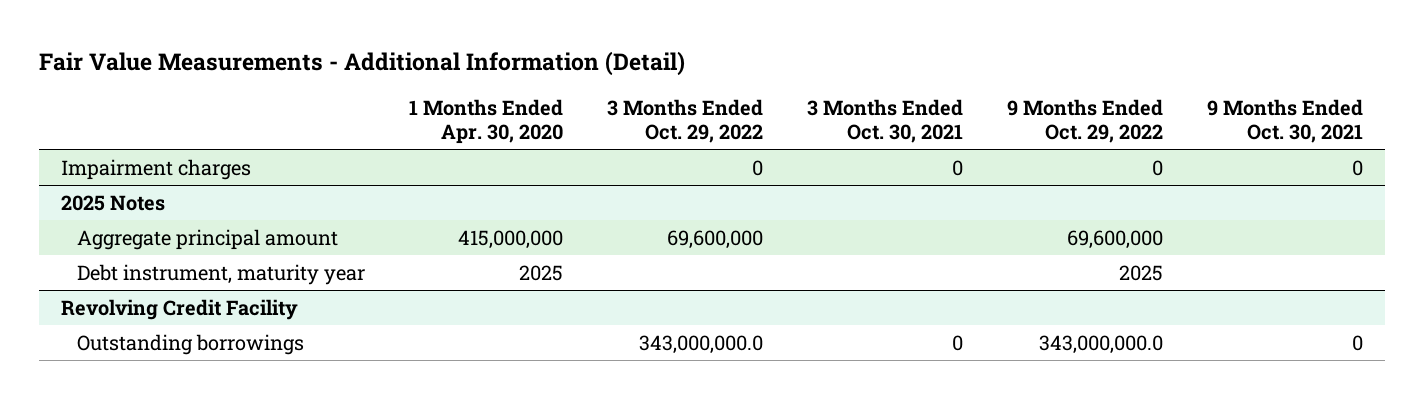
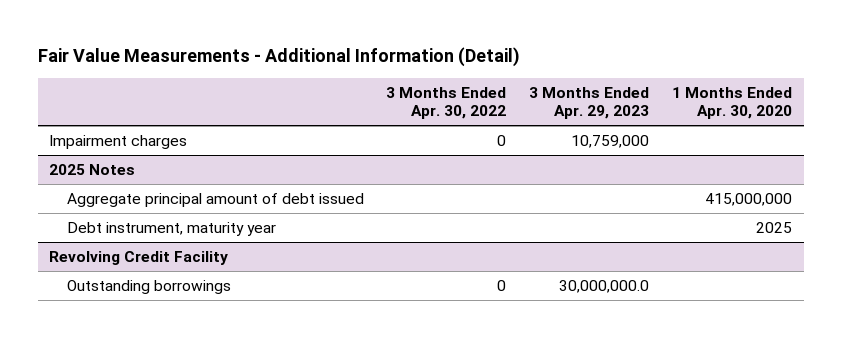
- | 1 Months Ended Apr. 30, 2020 | 3 Months Ended Oct. 29, 2022 | 3 Months Ended Oct. 30, 2021 | 9 Months Ended Oct. 29, 2022 | 9 Months Ended Oct. 30, 2021
+ | 3 Months Ended Apr. 30, 2022 | 3 Months Ended Apr. 29, 2023 | 1 Months Ended Apr. 30, 2020
@ 2025 Notes
- Aggregate principal amount | 415,000,000 | 69,600,000 | | 69,600,000 |
+ Aggregate principal amount of debt issued | | | 415,000,000

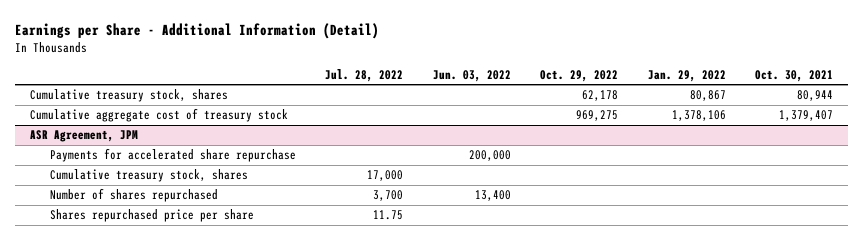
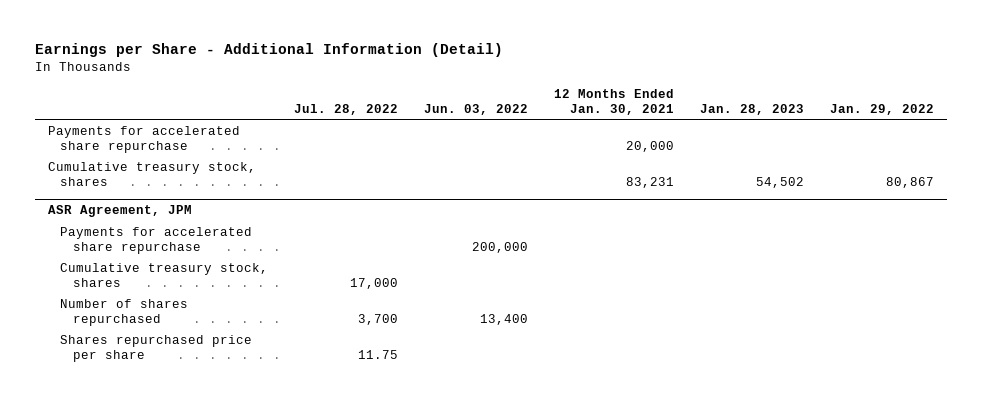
- | Jul. 28, 2022 | Jun. 03, 2022 | Oct. 29, 2022 | Jan. 29, 2022 | Oct. 30, 2021
+ | Jul. 28, 2022 | Jun. 03, 2022 | 12 Months Ended Jan. 30, 2021 | Jan. 28, 2023 | Jan. 29, 2022
+ Payments for accelerated share repurchase | | | 20,000 | |
- Cumulative aggregate cost of treasury stock | | | 969,275 | 1,378,106 | 1,379,407

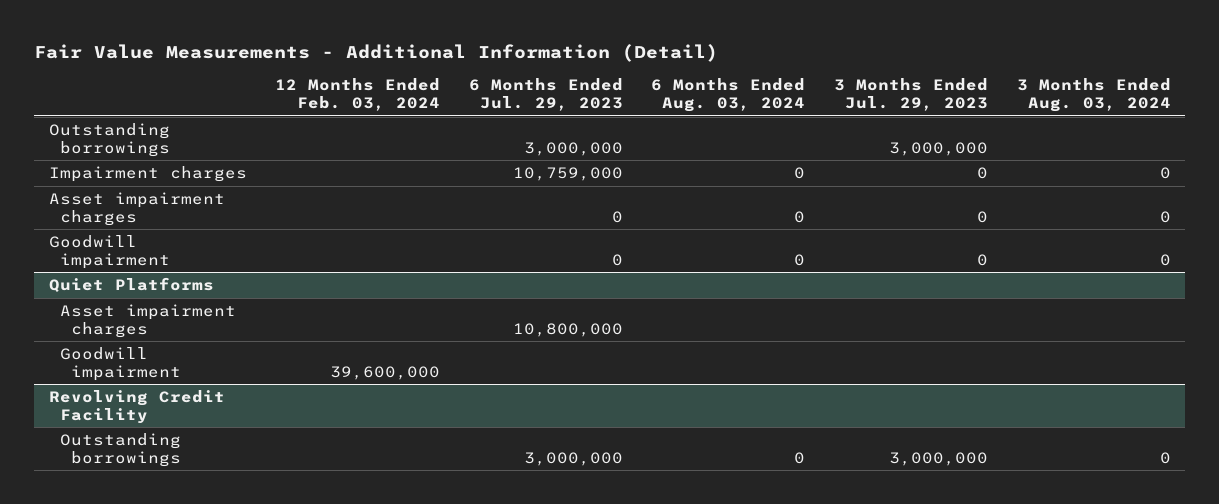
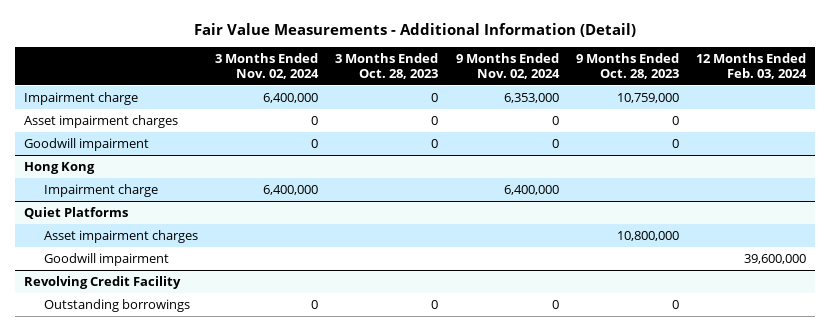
- | 12 Months Ended Feb. 03, 2024 | 6 Months Ended Jul. 29, 2023 | 6 Months Ended Aug. 03, 2024 | 3 Months Ended Jul. 29, 2023 | 3 Months Ended Aug. 03, 2024
+ | 3 Months Ended Nov. 02, 2024 | 3 Months Ended Oct. 28, 2023 | 9 Months Ended Nov. 02, 2024 | 9 Months Ended Oct. 28, 2023 | 12 Months Ended Feb. 03, 2024
- Outstanding borrowings | | 3,000,000 | | 3,000,000 |
- Impairment charges | | 10,759,000 | 0 | 0 | 0
+ Impairment charge | 6,400,000 | 0 | 6,353,000 | 10,759,000 |
+ Hong Kong
+ Impairment charge | 6,400,000 | | 6,400,000 | |

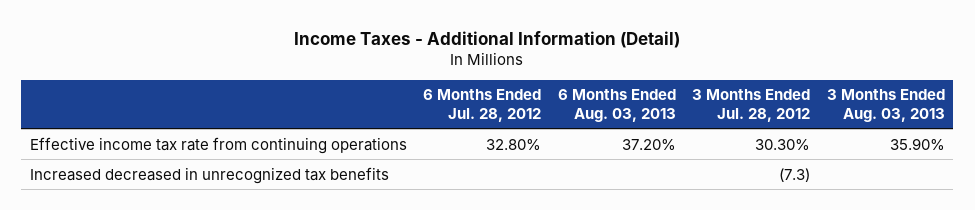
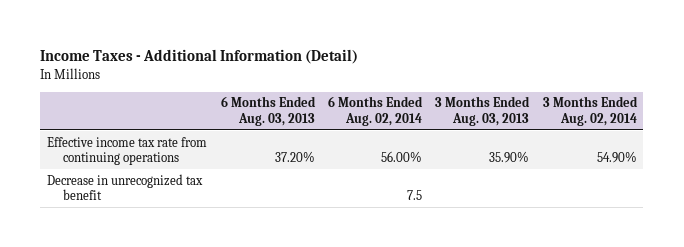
- | 6 Months Ended Jul. 28, 2012 | 6 Months Ended Aug. 03, 2013 | 3 Months Ended Jul. 28, 2012 | 3 Months Ended Aug. 03, 2013
+ | 6 Months Ended Aug. 03, 2013 | 6 Months Ended Aug. 02, 2014 | 3 Months Ended Aug. 03, 2013 | 3 Months Ended Aug. 02, 2014
- Increased decreased in unrecognized tax benefits | | | (7.3) |
+ Decrease in unrecognized tax benefit | | 7.5 | |

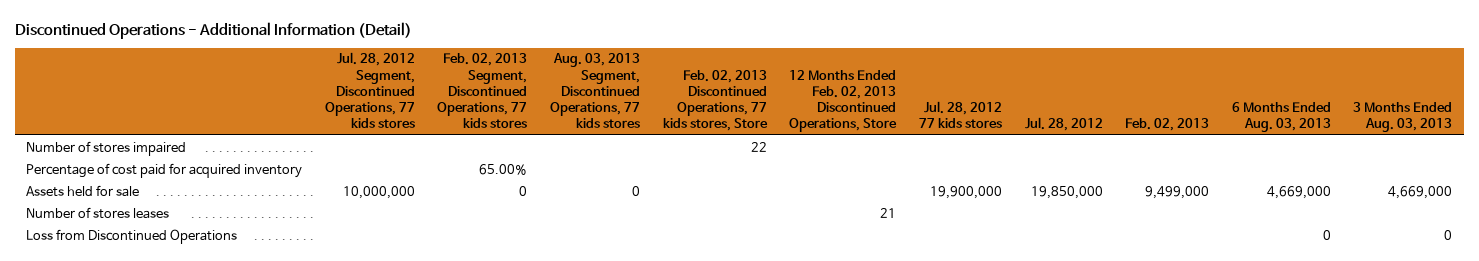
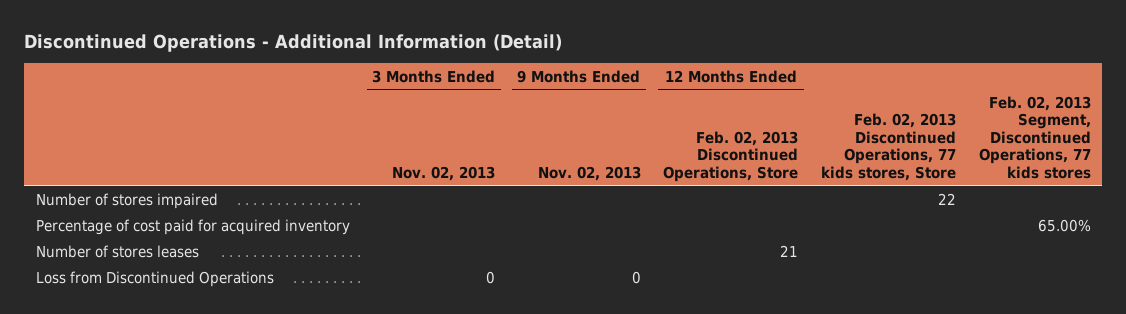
- | Jul. 28, 2012 Segment, Discontinued Operations, 77 kids stores | Feb. 02, 2013 Segment, Discontinued Operations, 77 kids stores | Aug. 03, 2013 Segment, Discontinued Operations, 77 kids stores | Feb. 02, 2013 Discontinued Operations, 77 kids stores, Store | 12 Months Ended Feb. 02, 2013 Discontinued Operations, Store | Jul. 28, 2012 77 kids stores | Jul. 28, 2012 | Feb. 02, 2013 | 6 Months Ended Aug. 03, 2013 | 3 Months Ended Aug. 03, 2013
+ | 3 Months Ended Nov. 02, 2013 | 9 Months Ended Nov. 02, 2013 | 12 Months Ended Feb. 02, 2013 Discontinued Operations, Store | Feb. 02, 2013 Discontinued Operations, 77 kids stores, Store | Feb. 02, 2013 Segment, Discontinued Operations, 77 kids stores
- Assets held for sale | 10,000,000 | 0 | 0 | | | 19,900,000 | 19,850,000 | 9,499,000 | 4,669,000 | 4,669,000

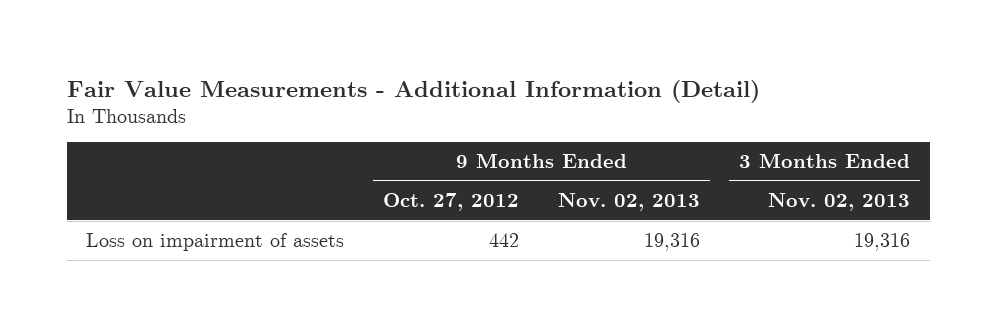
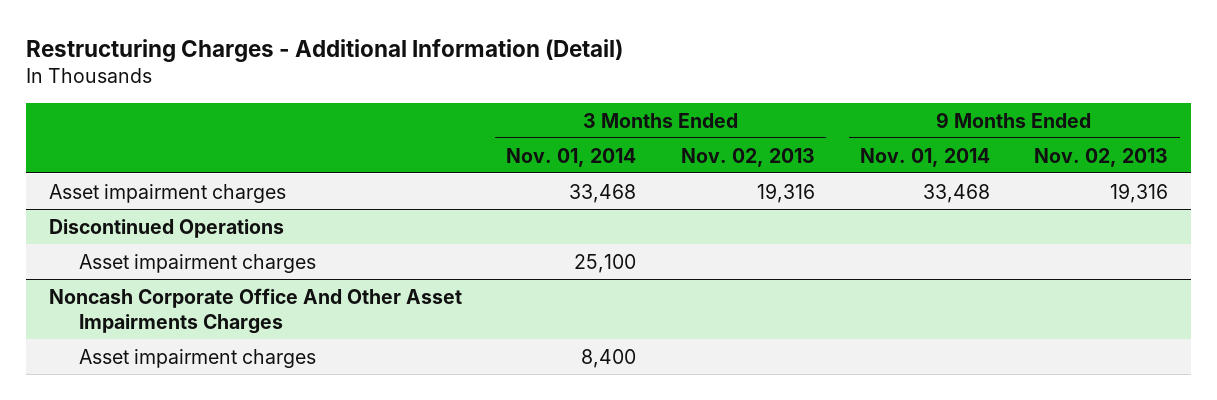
- Fair Value Measurements - Additional Information (Detail)
+ Restructuring Charges - Additional Information (Detail)
- | 9 Months Ended Oct. 27, 2012 | 9 Months Ended Nov. 02, 2013 | 3 Months Ended Nov. 02, 2013
+ | 3 Months Ended Nov. 01, 2014 | 3 Months Ended Nov. 02, 2013 | 9 Months Ended Nov. 01, 2014 | 9 Months Ended Nov. 02, 2013
- Loss on impairment of assets | 442 | 19,316 | 19,316
+ Asset impairment charges | 33,468 | 19,316 | 33,468 | 19,316
+ Discontinued Operations
+ Asset impairment charges | 25,100 | | |
+ Noncash Corporate Office And Other Asset Impairments Charges
+ Asset impairment charges | 8,400 | | |

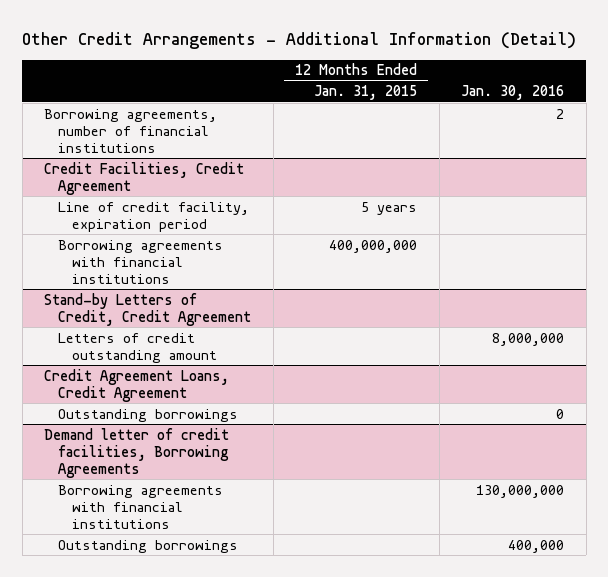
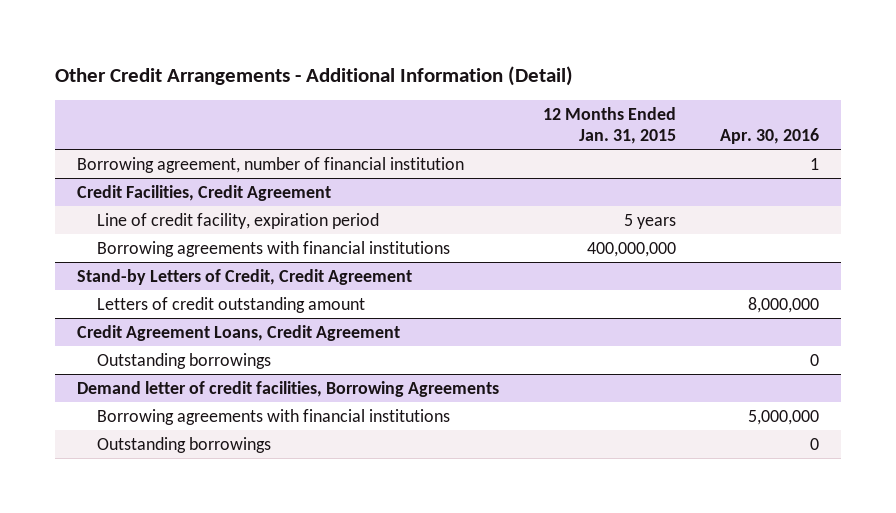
- | 12 Months Ended Jan. 31, 2015 | Jan. 30, 2016
+ | 12 Months Ended Jan. 31, 2015 | Apr. 30, 2016
- Borrowing agreements, number of financial institutions | | 2
+ Borrowing agreement, number of financial institution | | 1

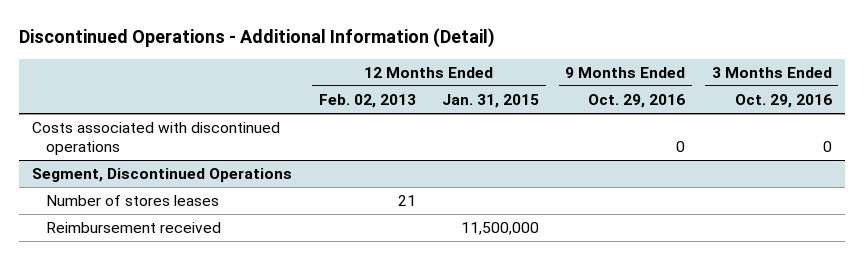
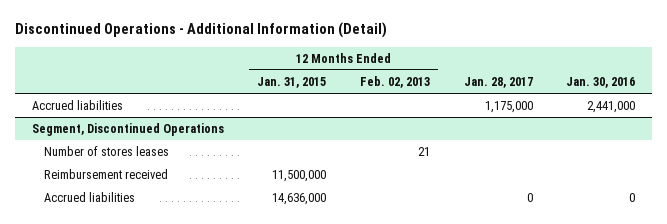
- | 12 Months Ended Feb. 02, 2013 | 12 Months Ended Jan. 31, 2015 | 9 Months Ended Oct. 29, 2016 | 3 Months Ended Oct. 29, 2016
+ | 12 Months Ended Jan. 31, 2015 | 12 Months Ended Feb. 02, 2013 | Jan. 28, 2017 | Jan. 30, 2016
- Costs associated with discontinued operations | | | 0 | 0
+ Accrued liabilities | | | 1,175,000 | 2,441,000
@ Segment, Discontinued Operations
+ Accrued liabilities | 14,636,000 | | 0 | 0

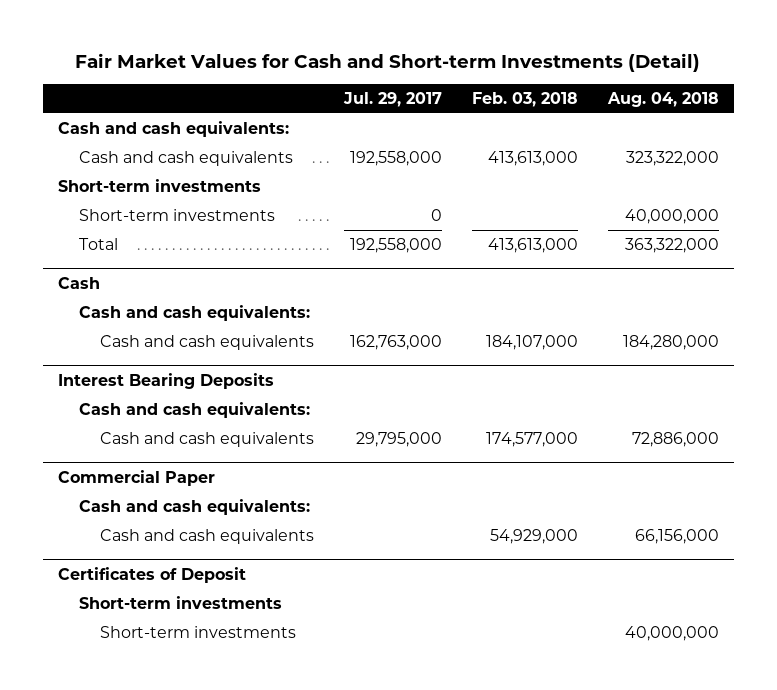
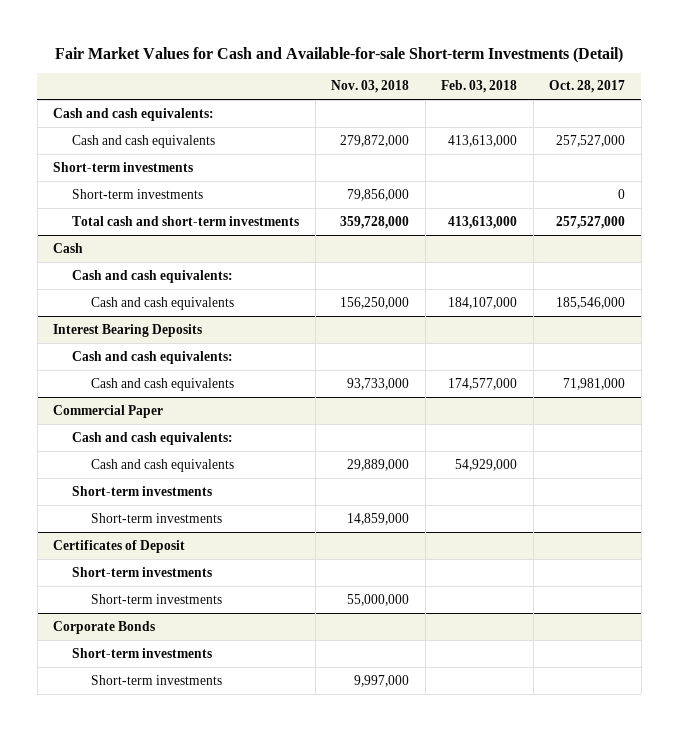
- Fair Market Values for Cash and Short-term Investments (Detail)
+ Fair Market Values for Cash and Available-for-sale Short-term Investments (Detail)
- | Jul. 29, 2017 | Feb. 03, 2018 | Aug. 04, 2018
+ | Nov. 03, 2018 | Feb. 03, 2018 | Oct. 28, 2017
- Total | 192,558,000 | 413,613,000 | 363,322,000
+ Total cash and short-term investments | 359,728,000 | 413,613,000 | 257,527,000
@ Commercial Paper
+ Short-term investments
+ Short-term investments | 14,859,000 | |
+ Corporate Bonds
+ Short-term investments
+ Short-term investments | 9,997,000 | |

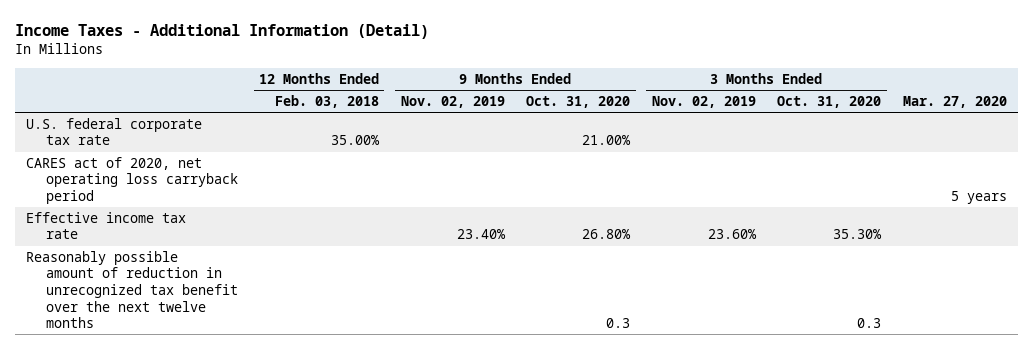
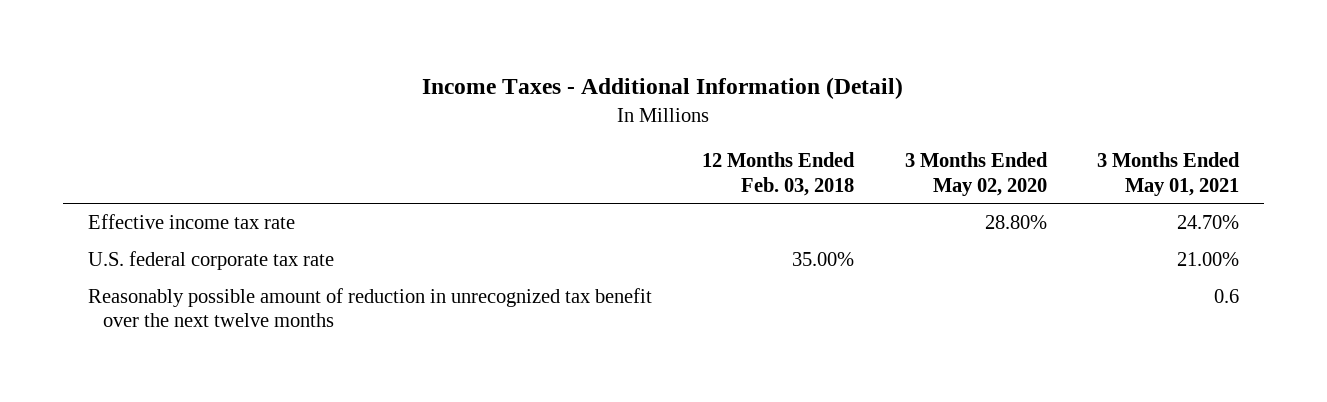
- | 12 Months Ended Feb. 03, 2018 | 9 Months Ended Nov. 02, 2019 | 9 Months Ended Oct. 31, 2020 | 3 Months Ended Nov. 02, 2019 | 3 Months Ended Oct. 31, 2020 | Mar. 27, 2020
+ | 12 Months Ended Feb. 03, 2018 | 3 Months Ended May 02, 2020 | 3 Months Ended May 01, 2021
- CARES act of 2020, net operating loss carryback period | | | | | | 5 years
moved down: U.S. federal corporate tax rate | 35.00% | | 21.00%

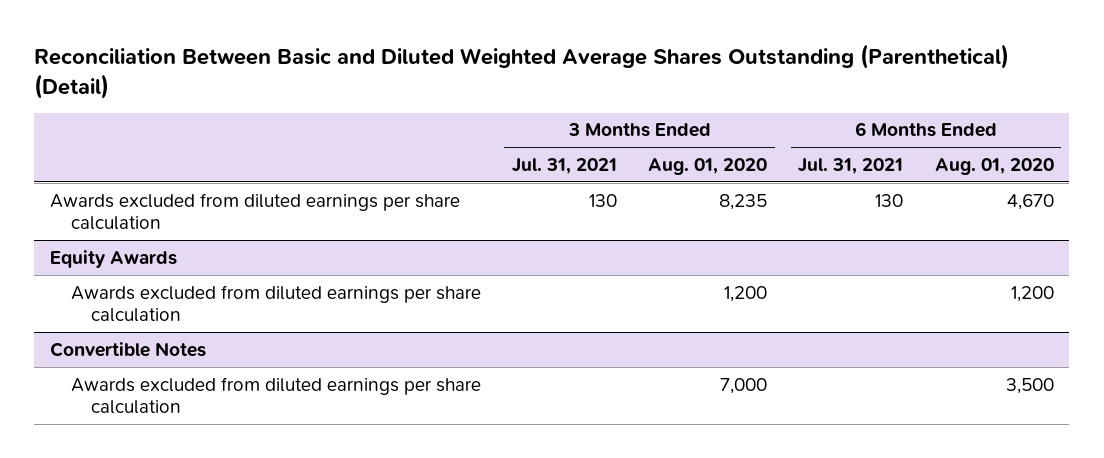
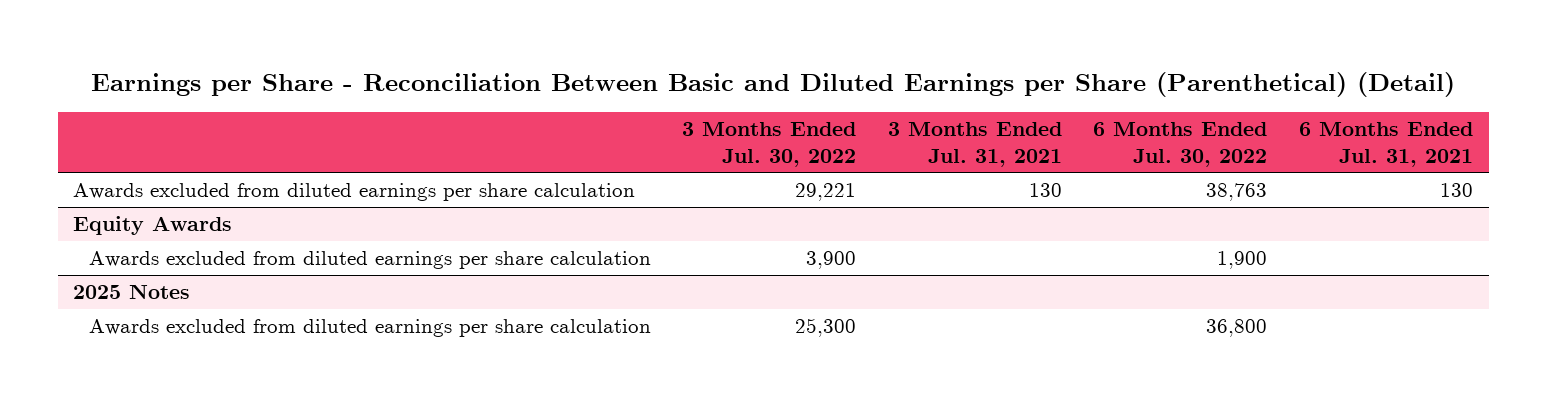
- Reconciliation Between Basic and Diluted Weighted Average Shares Outstanding (Parenthetical) (Detail)
+ Earnings per Share - Reconciliation Between Basic and Diluted Earnings per Share (Parenthetical) (Detail)
- | 3 Months Ended Jul. 31, 2021 | 3 Months Ended Aug. 01, 2020 | 6 Months Ended Jul. 31, 2021 | 6 Months Ended Aug. 01, 2020
+ | 3 Months Ended Jul. 30, 2022 | 3 Months Ended Jul. 31, 2021 | 6 Months Ended Jul. 30, 2022 | 6 Months Ended Jul. 31, 2021
- Convertible Notes
+ 2025 Notes

